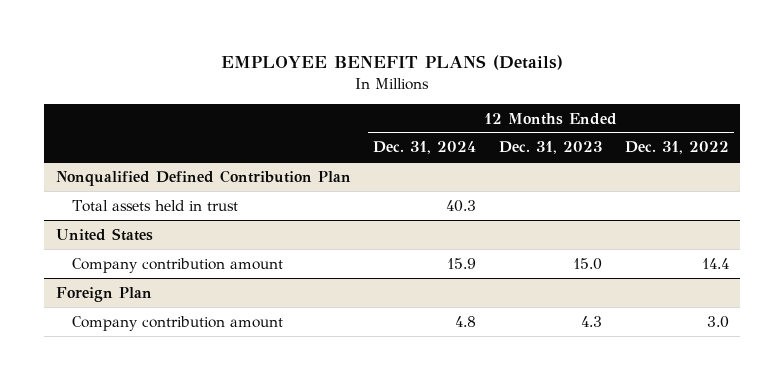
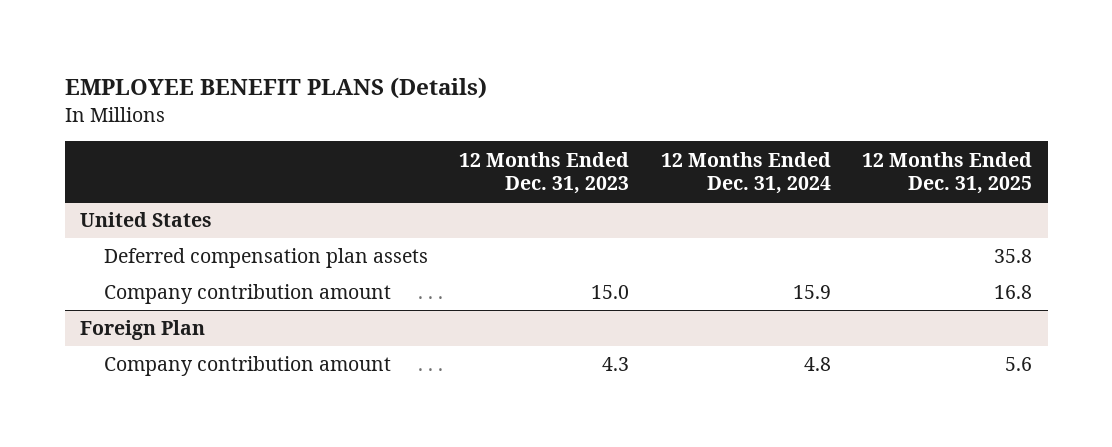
- | 12 Months Ended Dec. 31, 2024 | 12 Months Ended Dec. 31, 2023 | 12 Months Ended Dec. 31, 2022
+ | 12 Months Ended Dec. 31, 2023 | 12 Months Ended Dec. 31, 2024 | 12 Months Ended Dec. 31, 2025
- Nonqualified Defined Contribution Plan
- Total assets held in trust | 40.3 | |
@ United States
+ Deferred compensation plan assets | | | 35.8

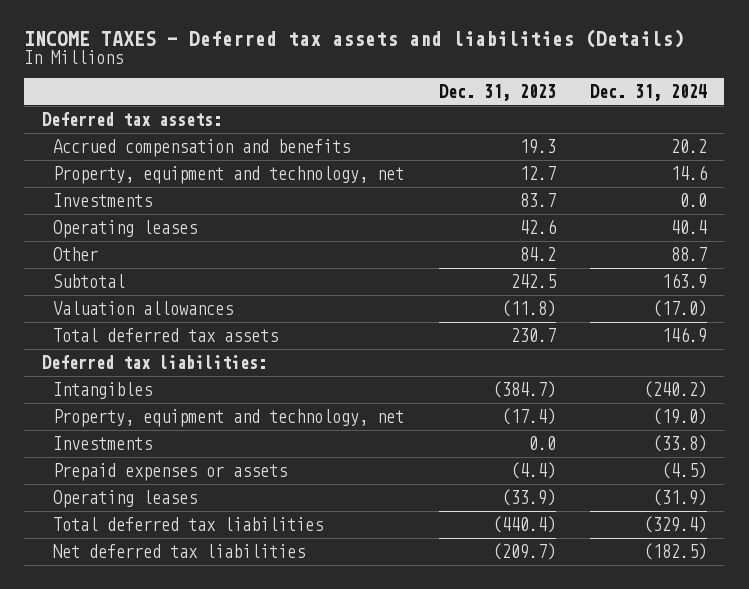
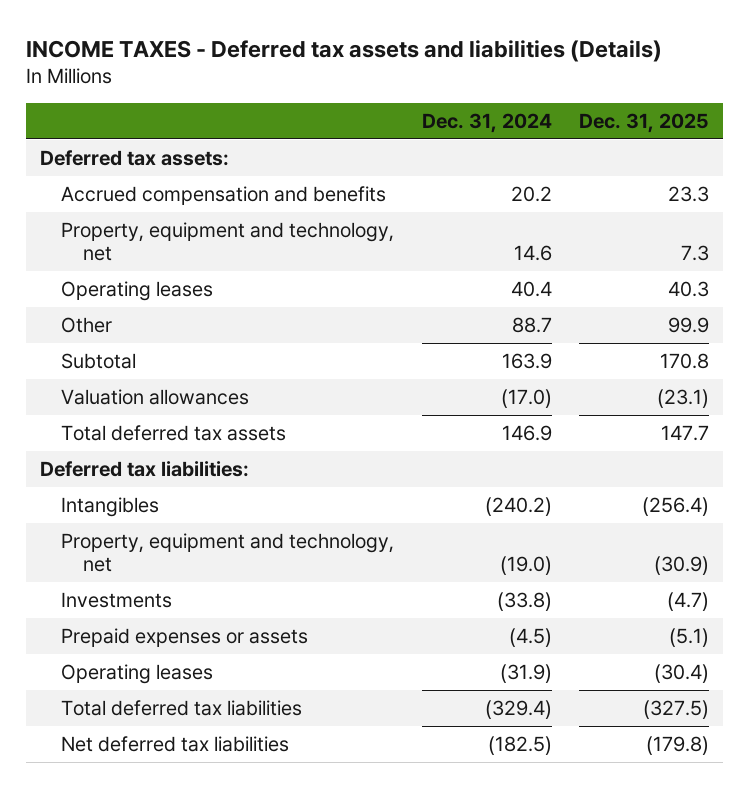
- | Dec. 31, 2023 | Dec. 31, 2024
+ | Dec. 31, 2024 | Dec. 31, 2025
- Investments | 83.7 | 0.0

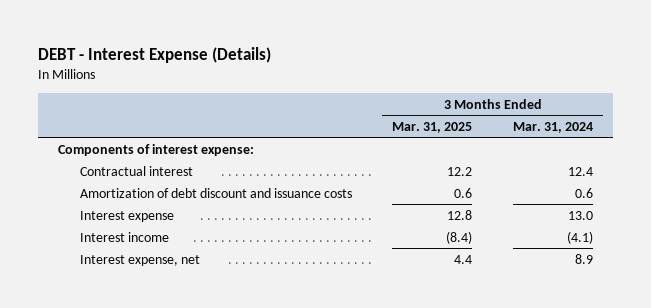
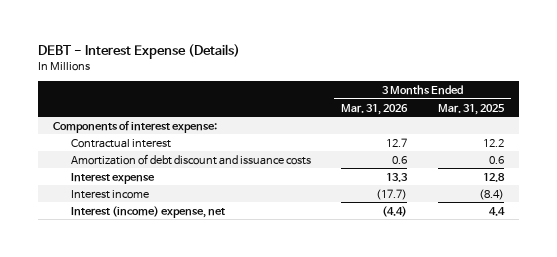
- | 3 Months Ended Mar. 31, 2025 | 3 Months Ended Mar. 31, 2024
+ | 3 Months Ended Mar. 31, 2026 | 3 Months Ended Mar. 31, 2025
- Interest expense, net | 4.4 | 8.9
+ Interest (income) expense, net | (4.4) | 4.4

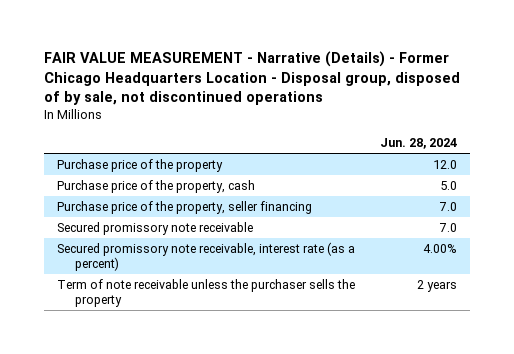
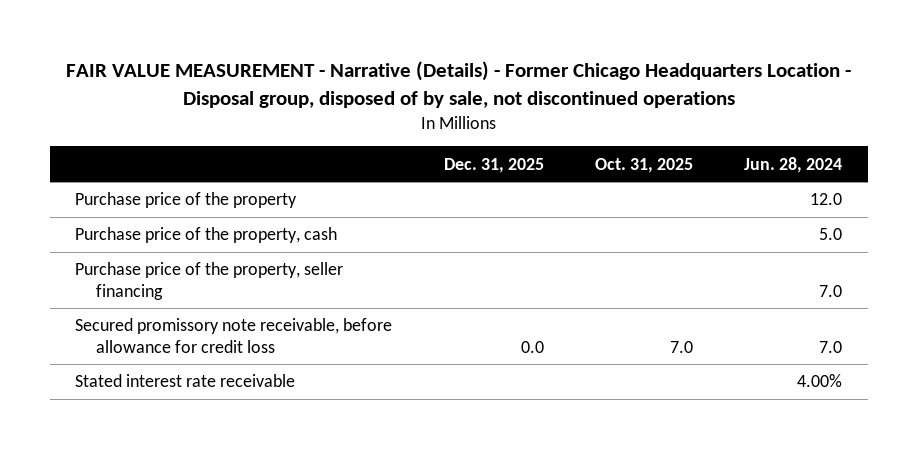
- | Jun. 28, 2024
+ | Dec. 31, 2025 | Oct. 31, 2025 | Jun. 28, 2024
- Secured promissory note receivable | 7.0
- Secured promissory note receivable, interest rate (as a percent) | 4.00%
- Term of note receivable unless the purchaser sells the property | 2 years
+ Secured promissory note receivable, before allowance for credit loss | 0.0 | 7.0 | 7.0
+ Stated interest rate receivable | | | 4.00%

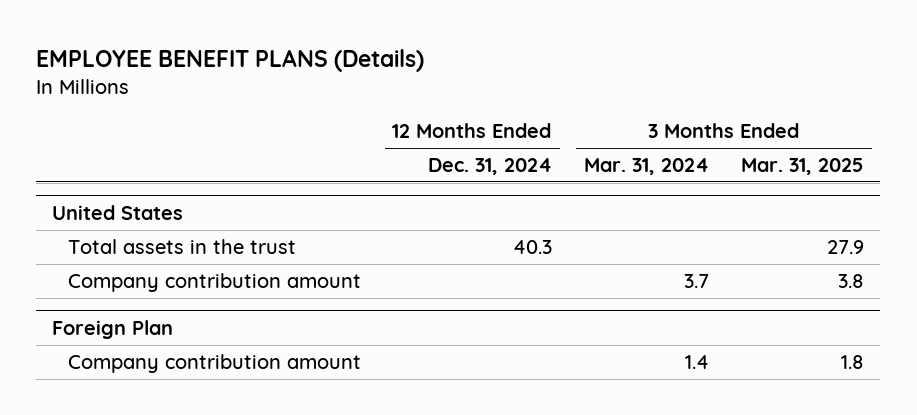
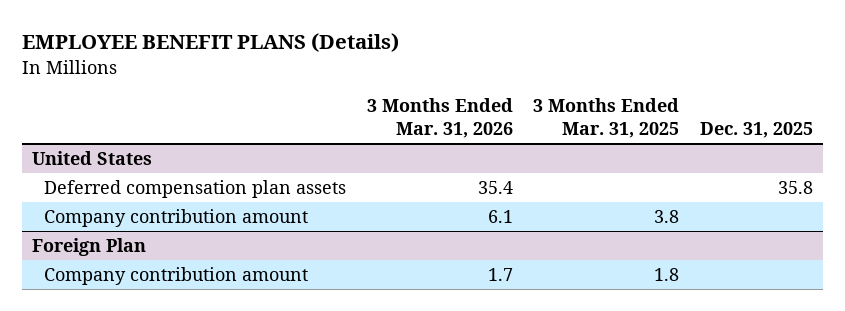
- | 12 Months Ended Dec. 31, 2024 | 3 Months Ended Mar. 31, 2024 | 3 Months Ended Mar. 31, 2025
+ | 3 Months Ended Mar. 31, 2026 | 3 Months Ended Mar. 31, 2025 | Dec. 31, 2025
@ United States
- Total assets in the trust | 40.3 | | 27.9
+ Deferred compensation plan assets | 35.4 | | 35.8

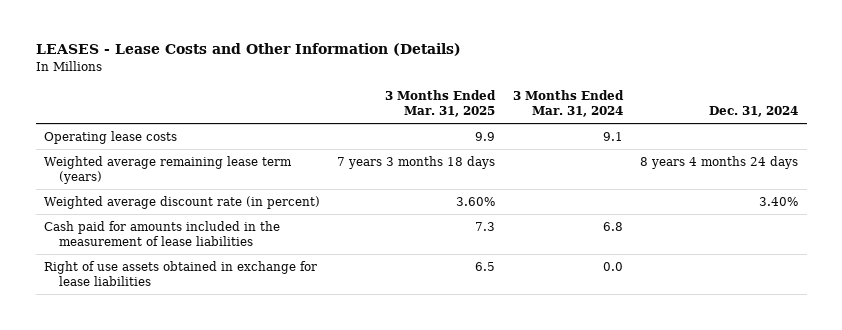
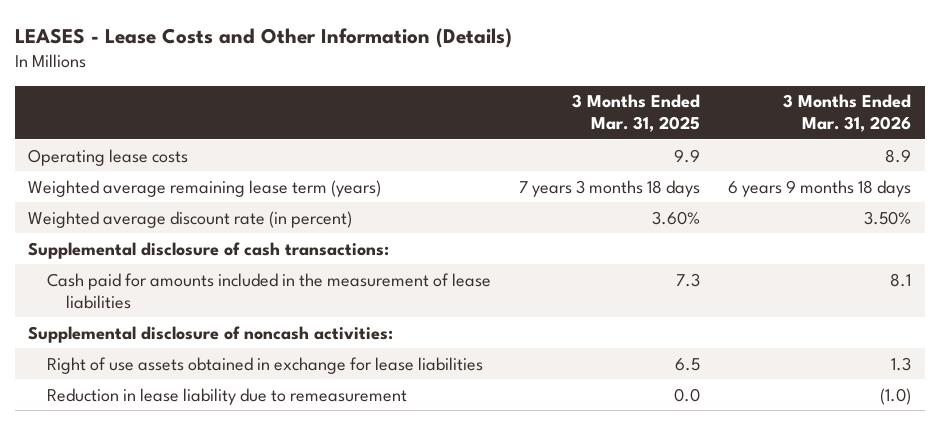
- | 3 Months Ended Mar. 31, 2025 | 3 Months Ended Mar. 31, 2024 | Dec. 31, 2024
+ | 3 Months Ended Mar. 31, 2025 | 3 Months Ended Mar. 31, 2026
+ Supplemental disclosure of cash transactions:
+ Supplemental disclosure of noncash activities:
+ Reduction in lease liability due to remeasurement | 0.0 | (1.0)

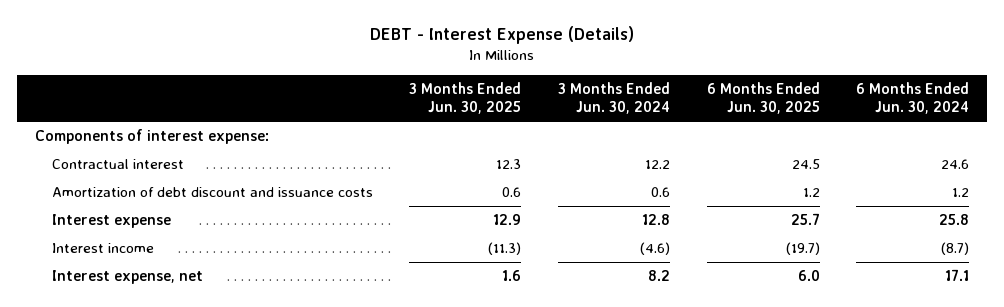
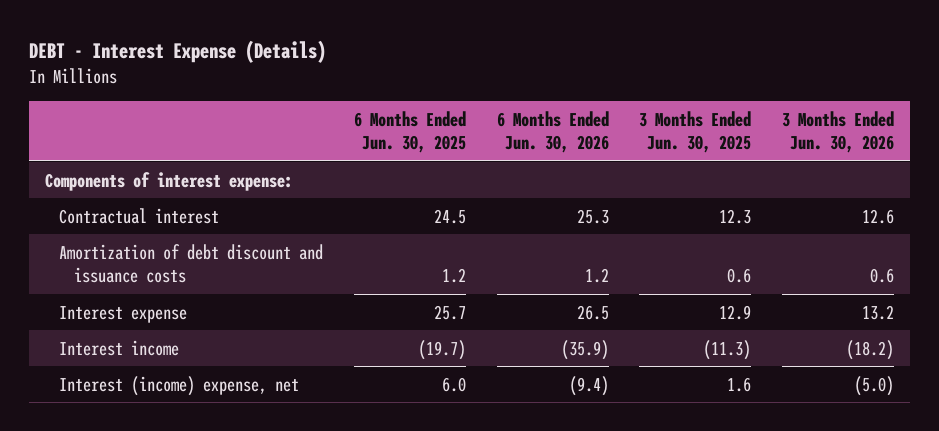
- | 3 Months Ended Jun. 30, 2025 | 3 Months Ended Jun. 30, 2024 | 6 Months Ended Jun. 30, 2025 | 6 Months Ended Jun. 30, 2024
+ | 6 Months Ended Jun. 30, 2025 | 6 Months Ended Jun. 30, 2026 | 3 Months Ended Jun. 30, 2025 | 3 Months Ended Jun. 30, 2026
- Interest expense, net | 1.6 | 8.2 | 6.0 | 17.1
+ Interest (income) expense, net | 6.0 | (9.4) | 1.6 | (5.0)

